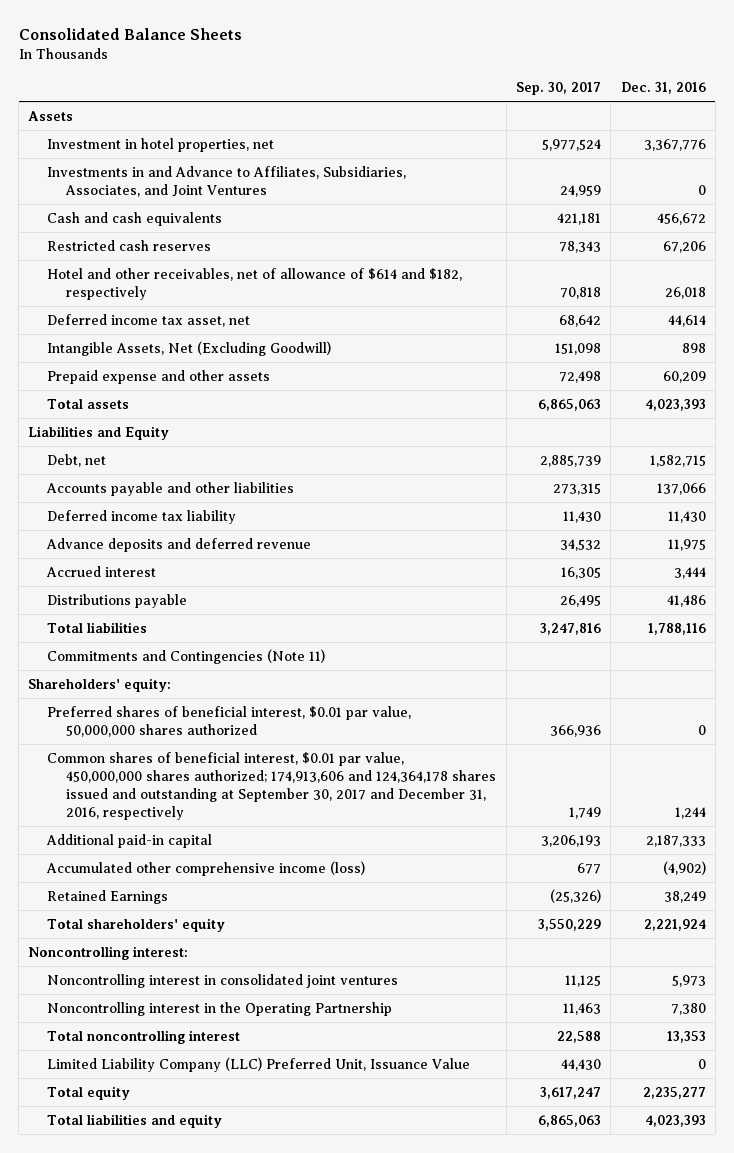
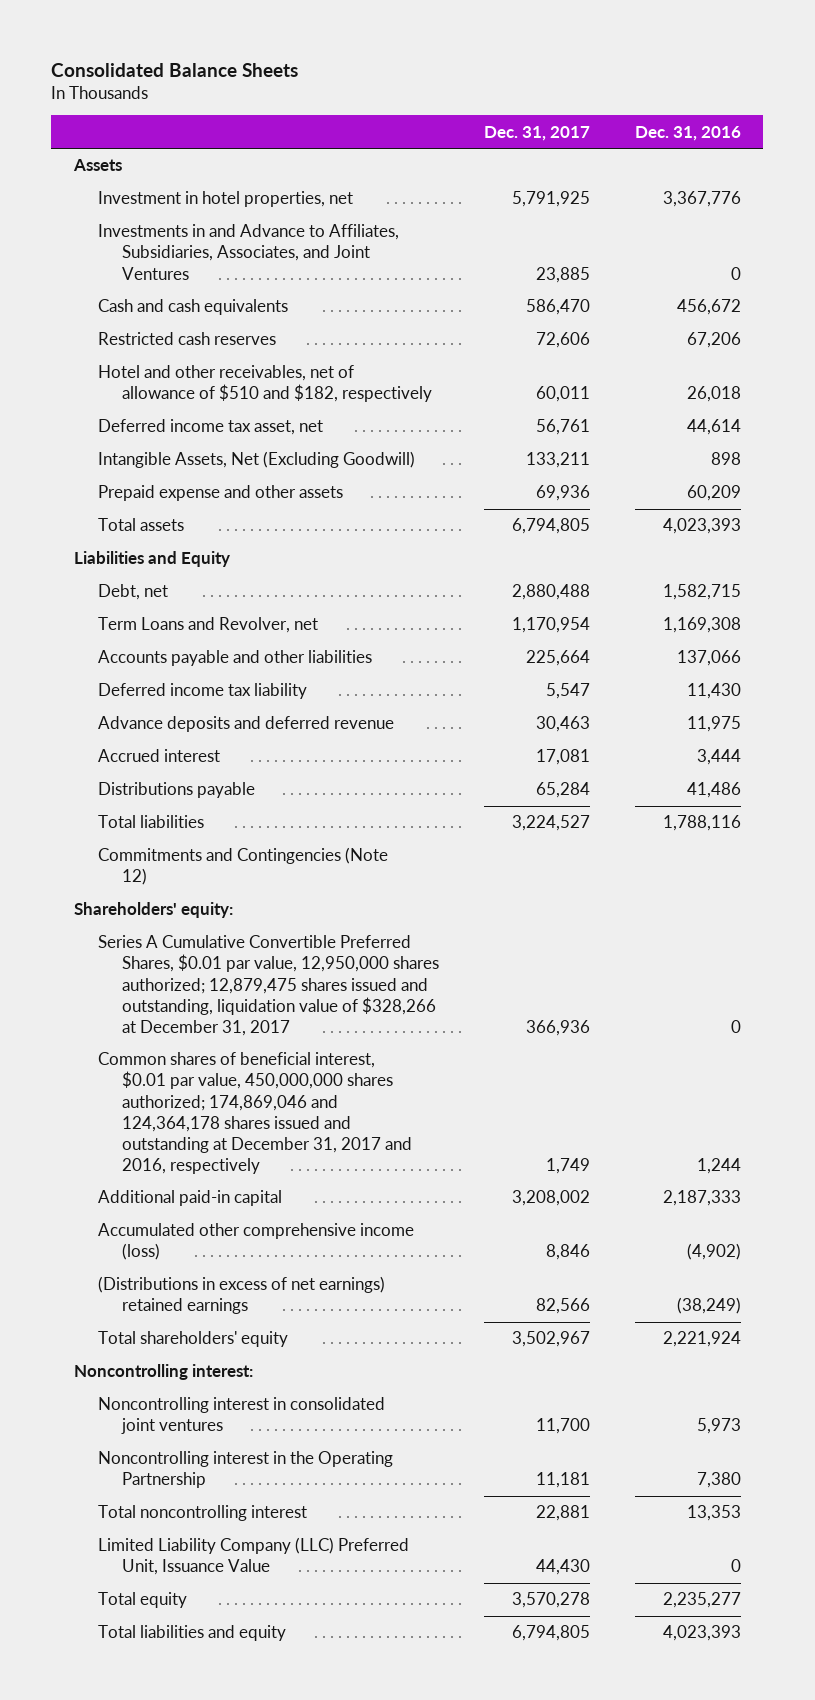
- | Sep. 30, 2017 | Dec. 31, 2016
+ | Dec. 31, 2017 | Dec. 31, 2016
- Hotel and other receivables, net of allowance of $614 and $182, respectively | 70,818 | 26,018
+ Hotel and other receivables, net of allowance of $510 and $182, respectively | 60,011 | 26,018
+ Term Loans and Revolver, net | 1,170,954 | 1,169,308
- Commitments and Contingencies (Note 11)
+ Commitments and Contingencies (Note 12)
- Preferred shares of beneficial interest, $0.01 par value, 50,000,000 shares authorized | 366,936 | 0
- Common shares of beneficial interest, $0.01 par value, 450,000,000 shares authorized; 174,913,606 and 124,364,178 shares issued and outstanding at September 30, 2017 and December 31, 2016, respectively | 1,749 | 1,244
+ Series A Cumulative Convertible Preferred Shares, $0.01 par value, 12,950,000 shares authorized; 12,879,475 shares issued and outstanding, liquidation value of $328,266 at December 31, 2017 | 366,936 | 0
+ Common shares of beneficial interest, $0.01 par value, 450,000,000 shares authorized; 174,869,046 and 124,364,178 shares issued and outstanding at December 31, 2017 and 2016, respectively | 1,749 | 1,244
- Retained Earnings | (25,326) | 38,249
+ (Distributions in excess of net earnings) retained earnings | 82,566 | (38,249)

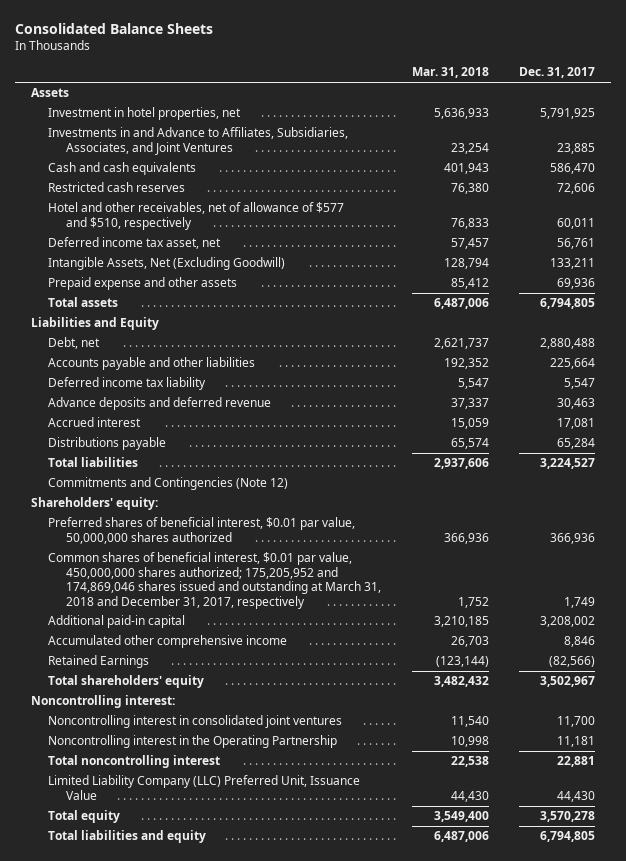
- | Dec. 31, 2017 | Dec. 31, 2016
+ | Mar. 31, 2018 | Dec. 31, 2017
- Hotel and other receivables, net of allowance of $510 and $182, respectively | 60,011 | 26,018
+ Hotel and other receivables, net of allowance of $577 and $510, respectively | 76,833 | 60,011
- Term Loans and Revolver, net | 1,170,954 | 1,169,308
- Series A Cumulative Convertible Preferred Shares, $0.01 par value, 12,950,000 shares authorized; 12,879,475 shares issued and outstanding, liquidation value of $328,266 at December 31, 2017 | 366,936 | 0
- Common shares of beneficial interest, $0.01 par value, 450,000,000 shares authorized; 174,869,046 and 124,364,178 shares issued and outstanding at December 31, 2017 and 2016, respectively | 1,749 | 1,244
+ Preferred shares of beneficial interest, $0.01 par value, 50,000,000 shares authorized | 366,936 | 366,936
+ Common shares of beneficial interest, $0.01 par value, 450,000,000 shares authorized; 175,205,952 and 174,869,046 shares issued and outstanding at March 31, 2018 and December 31, 2017, respectively | 1,752 | 1,749
- Accumulated other comprehensive income (loss) | 8,846 | (4,902)
- (Distributions in excess of net earnings) retained earnings | 82,566 | (38,249)
+ Accumulated other comprehensive income | 26,703 | 8,846
+ Retained Earnings | (123,144) | (82,566)

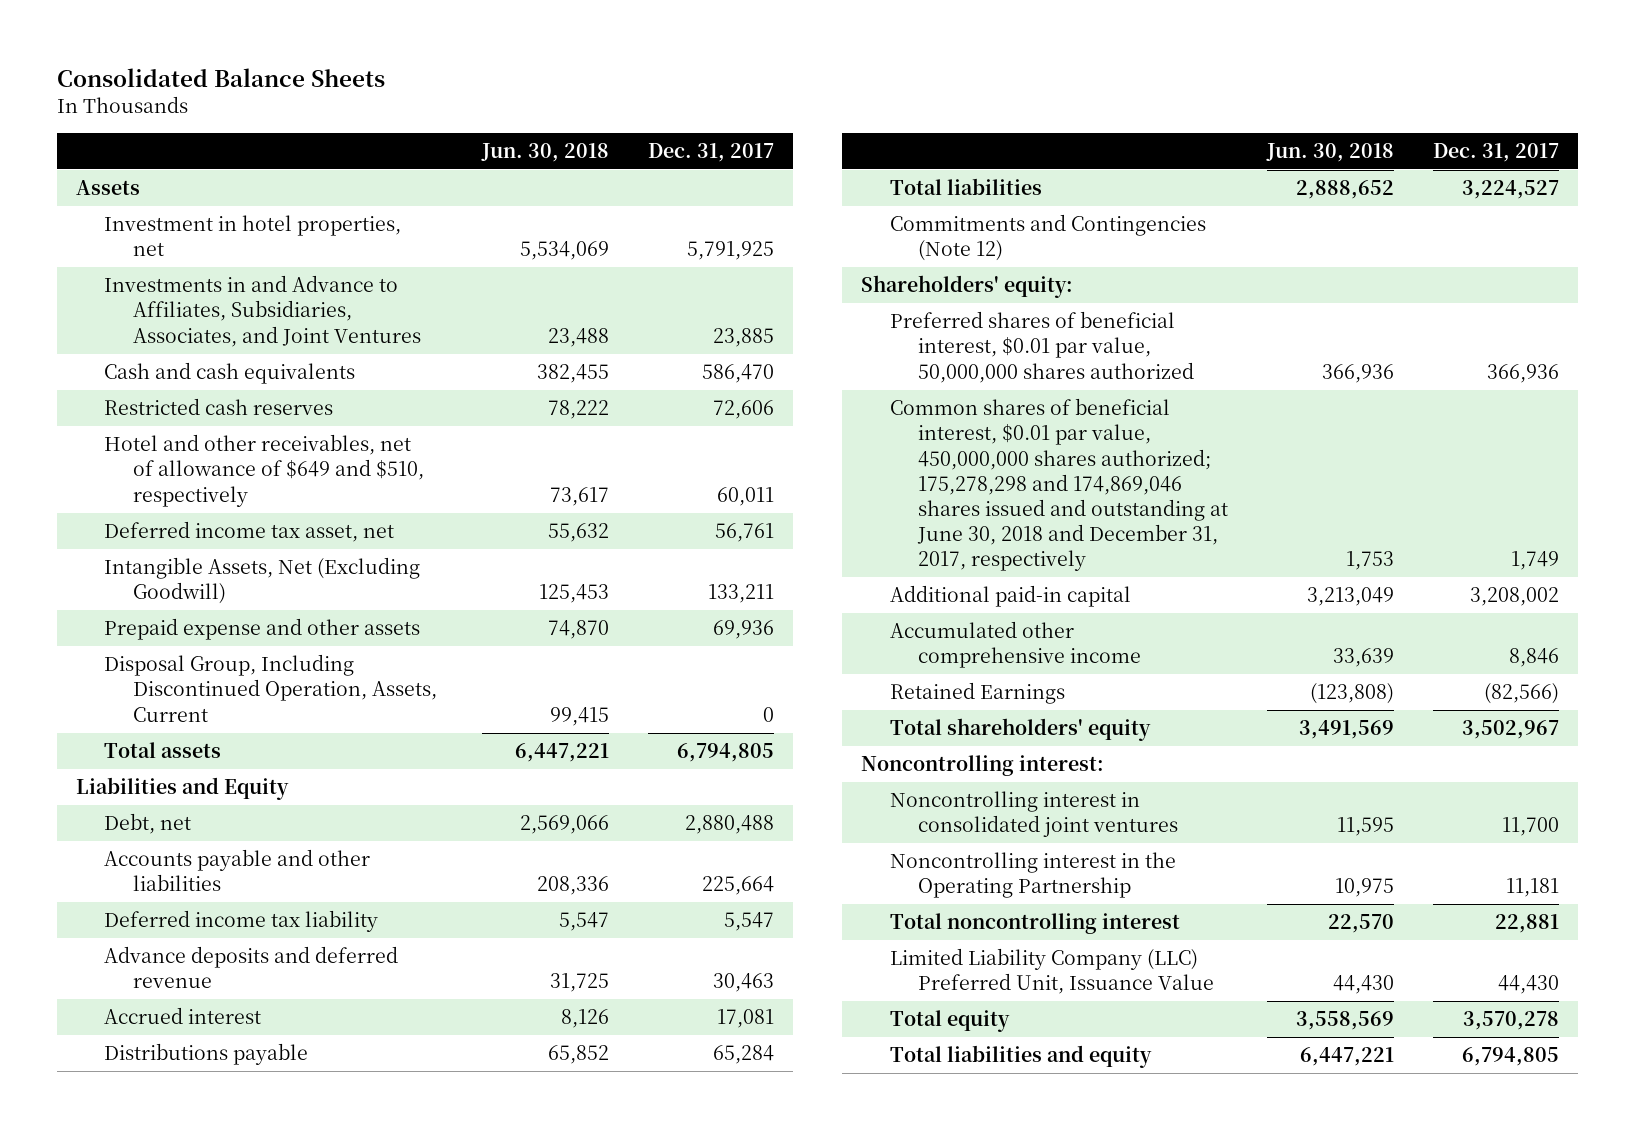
- | Mar. 31, 2018 | Dec. 31, 2017
+ | Jun. 30, 2018 | Dec. 31, 2017
- Hotel and other receivables, net of allowance of $577 and $510, respectively | 76,833 | 60,011
+ Hotel and other receivables, net of allowance of $649 and $510, respectively | 73,617 | 60,011
+ Disposal Group, Including Discontinued Operation, Assets, Current | 99,415 | 0
- Common shares of beneficial interest, $0.01 par value, 450,000,000 shares authorized; 175,205,952 and 174,869,046 shares issued and outstanding at March 31, 2018 and December 31, 2017, respectively | 1,752 | 1,749
+ Common shares of beneficial interest, $0.01 par value, 450,000,000 shares authorized; 175,278,298 and 174,869,046 shares issued and outstanding at June 30, 2018 and December 31, 2017, respectively | 1,753 | 1,749

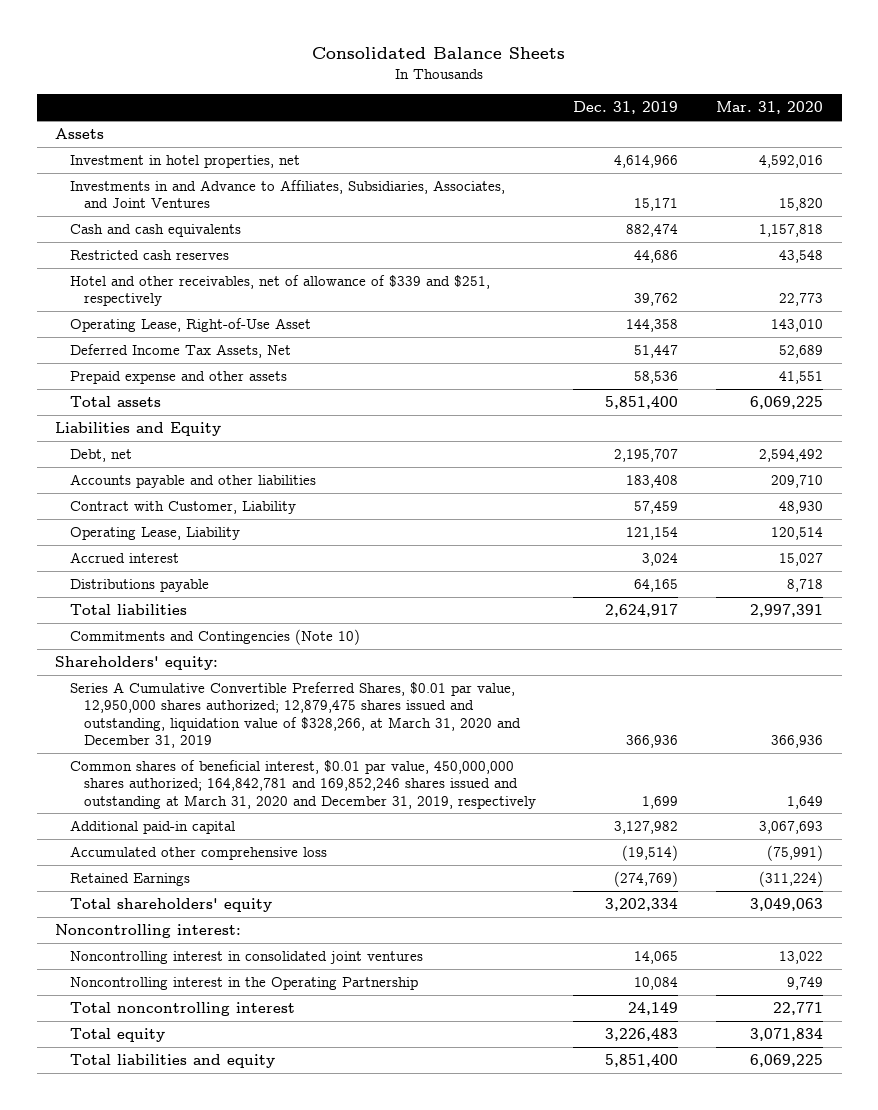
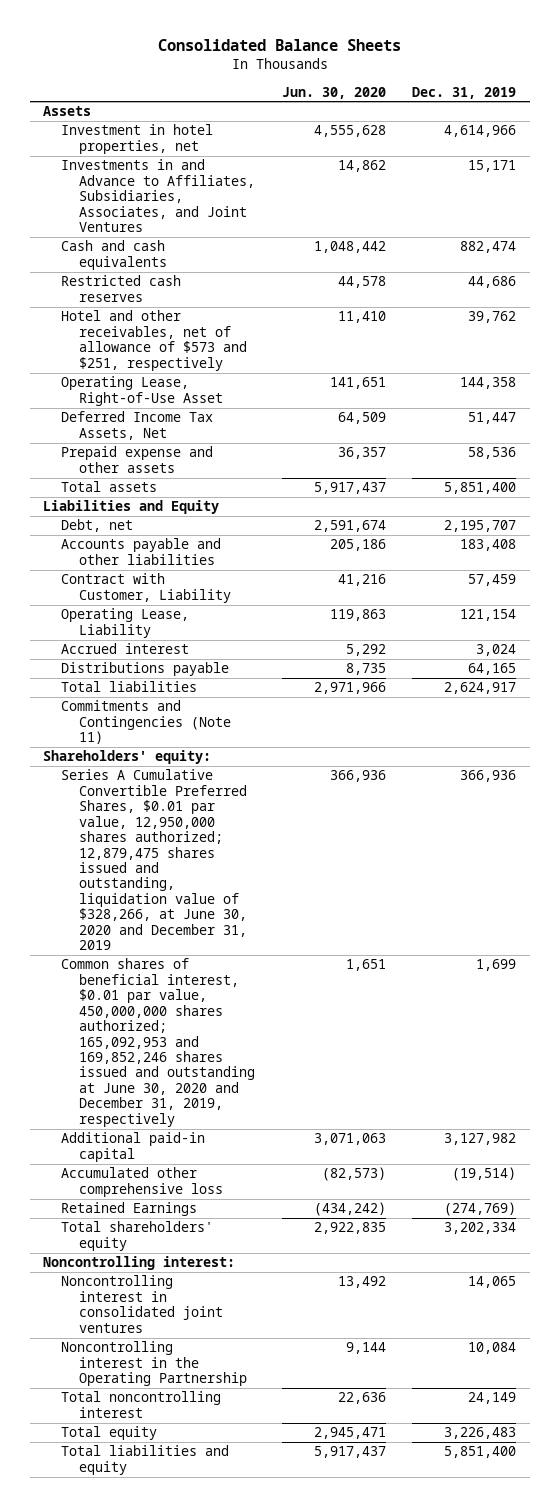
- | Dec. 31, 2019 | Mar. 31, 2020
+ | Jun. 30, 2020 | Dec. 31, 2019
- Hotel and other receivables, net of allowance of $339 and $251, respectively | 39,762 | 22,773
+ Hotel and other receivables, net of allowance of $573 and $251, respectively | 11,410 | 39,762
- Commitments and Contingencies (Note 10)
+ Commitments and Contingencies (Note 11)
- Series A Cumulative Convertible Preferred Shares, $0.01 par value, 12,950,000 shares authorized; 12,879,475 shares issued and outstanding, liquidation value of $328,266, at March 31, 2020 and December 31, 2019 | 366,936 | 366,936
- Common shares of beneficial interest, $0.01 par value, 450,000,000 shares authorized; 164,842,781 and 169,852,246 shares issued and outstanding at March 31, 2020 and December 31, 2019, respectively | 1,699 | 1,649
+ Series A Cumulative Convertible Preferred Shares, $0.01 par value, 12,950,000 shares authorized; 12,879,475 shares issued and outstanding, liquidation value of $328,266, at June 30, 2020 and December 31, 2019 | 366,936 | 366,936
+ Common shares of beneficial interest, $0.01 par value, 450,000,000 shares authorized; 165,092,953 and 169,852,246 shares issued and outstanding at June 30, 2020 and December 31, 2019, respectively | 1,651 | 1,699

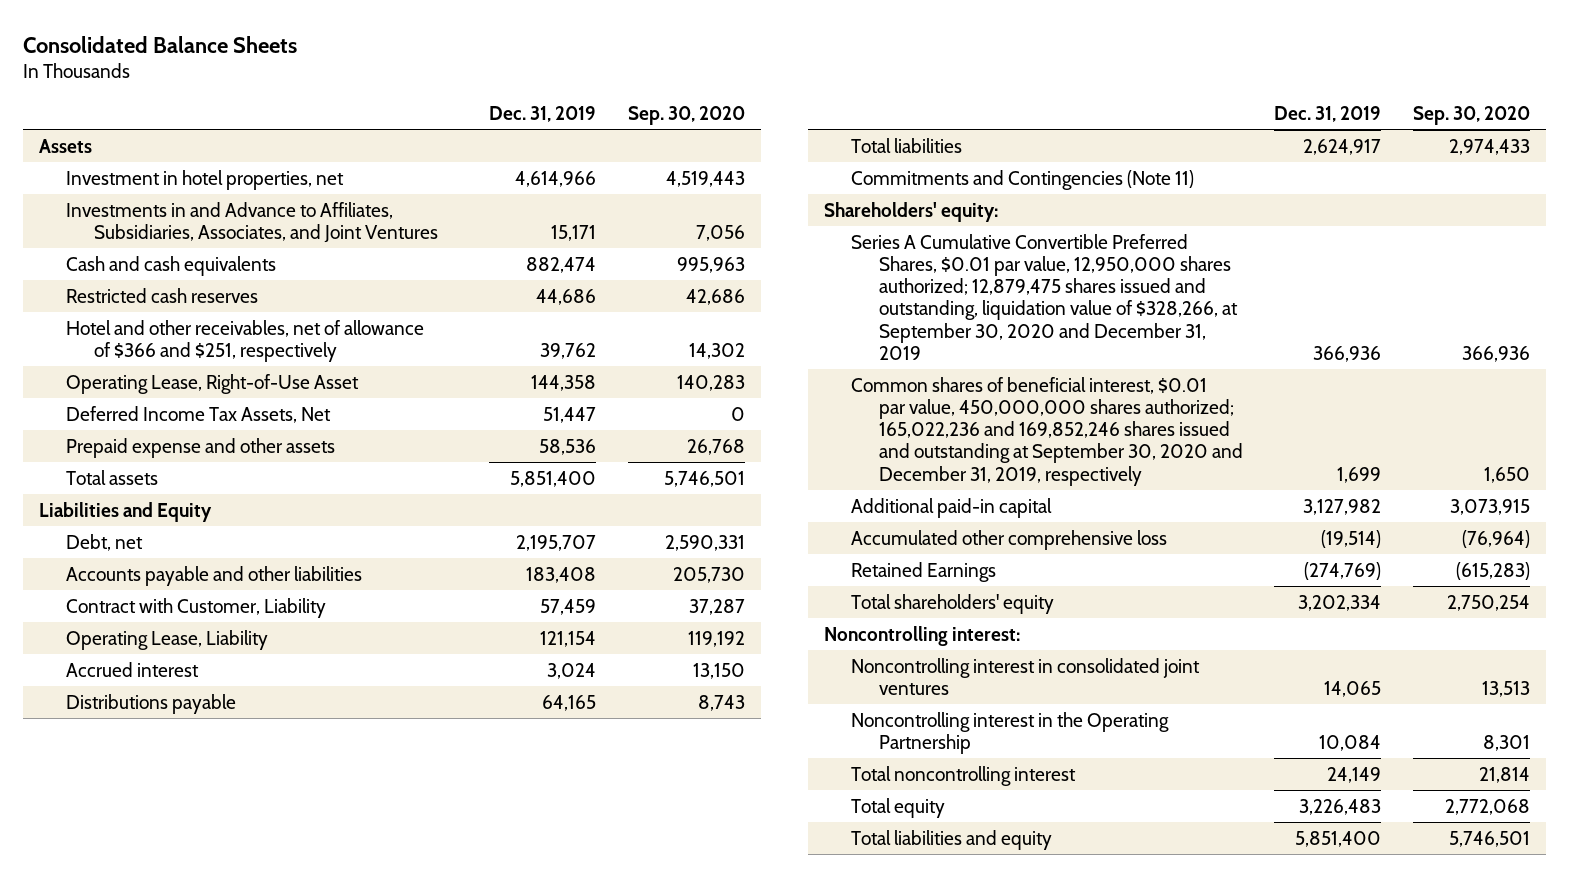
- | Jun. 30, 2020 | Dec. 31, 2019
+ | Dec. 31, 2019 | Sep. 30, 2020
- Hotel and other receivables, net of allowance of $573 and $251, respectively | 11,410 | 39,762
+ Hotel and other receivables, net of allowance of $366 and $251, respectively | 39,762 | 14,302
- Series A Cumulative Convertible Preferred Shares, $0.01 par value, 12,950,000 shares authorized; 12,879,475 shares issued and outstanding, liquidation value of $328,266, at June 30, 2020 and December 31, 2019 | 366,936 | 366,936
- Common shares of beneficial interest, $0.01 par value, 450,000,000 shares authorized; 165,092,953 and 169,852,246 shares issued and outstanding at June 30, 2020 and December 31, 2019, respectively | 1,651 | 1,699
+ Series A Cumulative Convertible Preferred Shares, $0.01 par value, 12,950,000 shares authorized; 12,879,475 shares issued and outstanding, liquidation value of $328,266, at September 30, 2020 and December 31, 2019 | 366,936 | 366,936
+ Common shares of beneficial interest, $0.01 par value, 450,000,000 shares authorized; 165,022,236 and 169,852,246 shares issued and outstanding at September 30, 2020 and December 31, 2019, respectively | 1,699 | 1,650

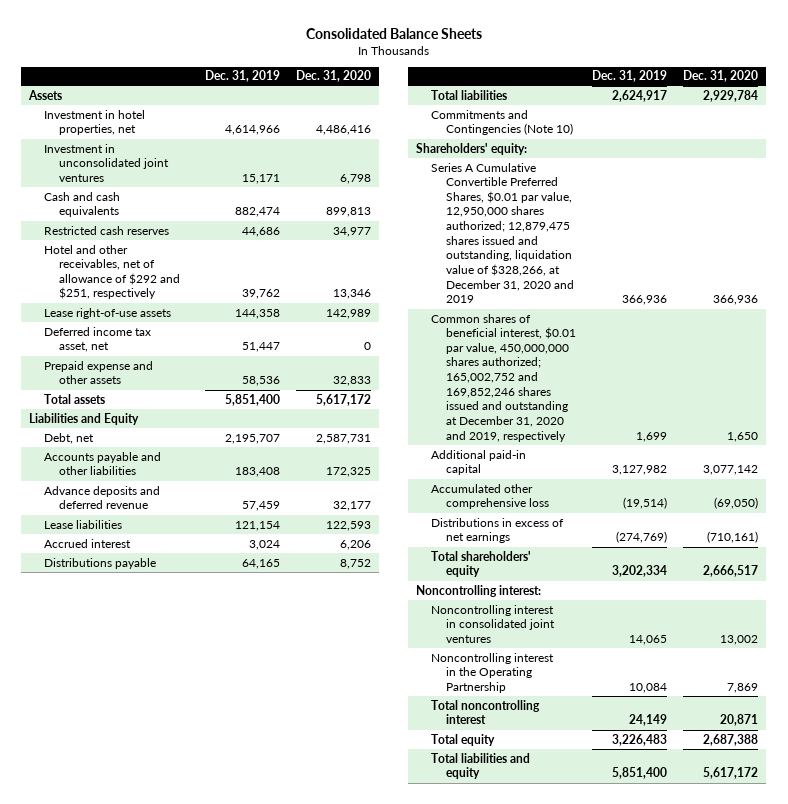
- | Dec. 31, 2019 | Sep. 30, 2020
+ | Dec. 31, 2019 | Dec. 31, 2020
- Investments in and Advance to Affiliates, Subsidiaries, Associates, and Joint Ventures | 15,171 | 7,056
+ Investment in unconsolidated joint ventures | 15,171 | 6,798
- Hotel and other receivables, net of allowance of $366 and $251, respectively | 39,762 | 14,302
- Operating Lease, Right-of-Use Asset | 144,358 | 140,283
- Deferred Income Tax Assets, Net | 51,447 | 0
+ Hotel and other receivables, net of allowance of $292 and $251, respectively | 39,762 | 13,346
+ Lease right-of-use assets | 144,358 | 142,989
+ Deferred income tax asset, net | 51,447 | 0
- Contract with Customer, Liability | 57,459 | 37,287
- Operating Lease, Liability | 121,154 | 119,192
+ Advance deposits and deferred revenue | 57,459 | 32,177
+ Lease liabilities | 121,154 | 122,593
- Commitments and Contingencies (Note 11)
+ Commitments and Contingencies (Note 10)
- Series A Cumulative Convertible Preferred Shares, $0.01 par value, 12,950,000 shares authorized; 12,879,475 shares issued and outstanding, liquidation value of $328,266, at September 30, 2020 and December 31, 2019 | 366,936 | 366,936
- Common shares of beneficial interest, $0.01 par value, 450,000,000 shares authorized; 165,022,236 and 169,852,246 shares issued and outstanding at September 30, 2020 and December 31, 2019, respectively | 1,699 | 1,650
+ Series A Cumulative Convertible Preferred Shares, $0.01 par value, 12,950,000 shares authorized; 12,879,475 shares issued and outstanding, liquidation value of $328,266, at December 31, 2020 and 2019 | 366,936 | 366,936
+ Common shares of beneficial interest, $0.01 par value, 450,000,000 shares authorized; 165,002,752 and 169,852,246 shares issued and outstanding at December 31, 2020 and 2019, respectively | 1,699 | 1,650
- Retained Earnings | (274,769) | (615,283)
+ Distributions in excess of net earnings | (274,769) | (710,161)

